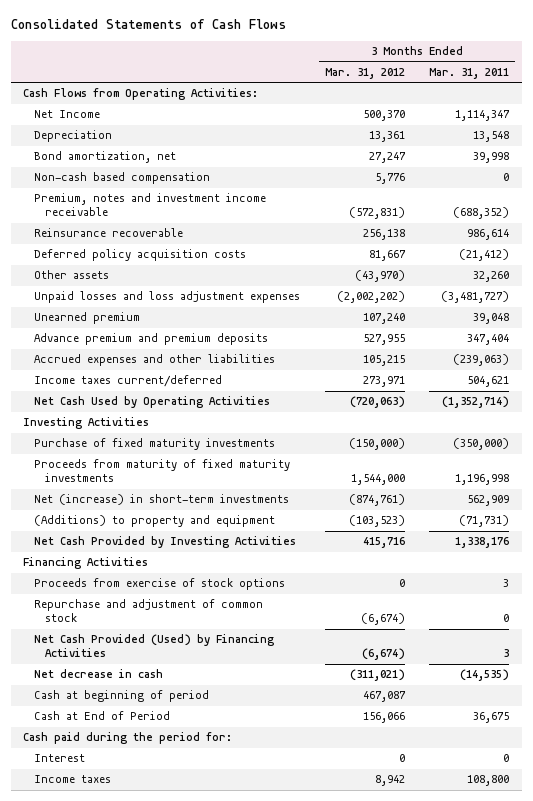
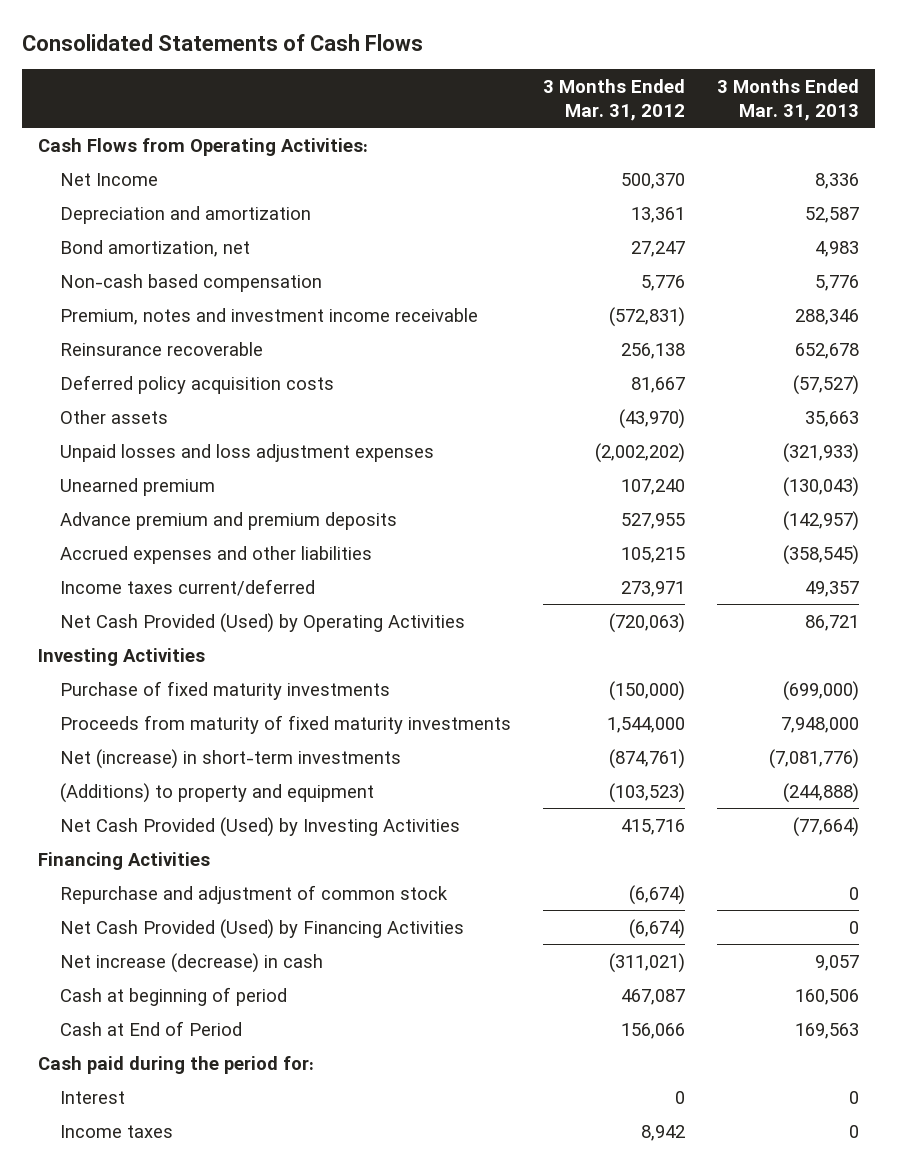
- | 3 Months Ended Mar. 31, 2012 | 3 Months Ended Mar. 31, 2011
+ | 3 Months Ended Mar. 31, 2012 | 3 Months Ended Mar. 31, 2013
- Depreciation | 13,361 | 13,548
+ Depreciation and amortization | 13,361 | 52,587
- Net Cash Used by Operating Activities | (720,063) | (1,352,714)
+ Net Cash Provided (Used) by Operating Activities | (720,063) | 86,721
- Net Cash Provided by Investing Activities | 415,716 | 1,338,176
+ Net Cash Provided (Used) by Investing Activities | 415,716 | (77,664)
- Proceeds from exercise of stock options | 0 | 3
- Net decrease in cash | (311,021) | (14,535)
+ Net increase (decrease) in cash | (311,021) | 9,057

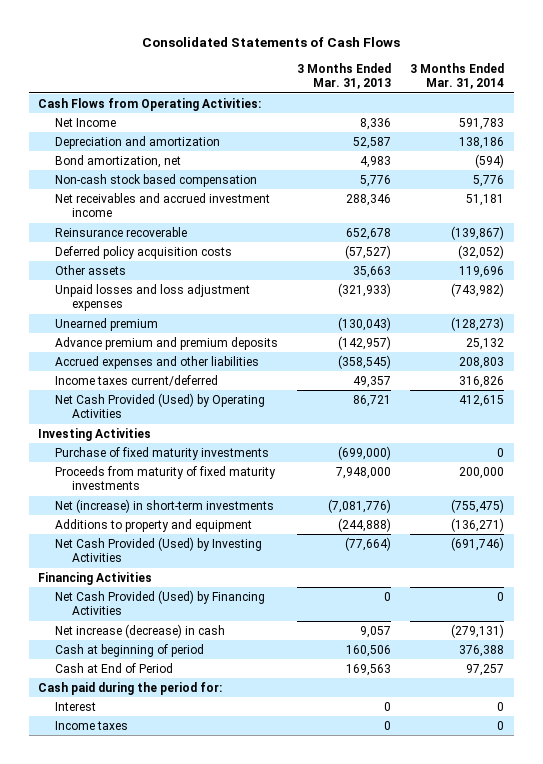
- | 3 Months Ended Mar. 31, 2012 | 3 Months Ended Mar. 31, 2013
+ | 3 Months Ended Mar. 31, 2013 | 3 Months Ended Mar. 31, 2014
- Non-cash based compensation | 5,776 | 5,776
- Premium, notes and investment income receivable | (572,831) | 288,346
+ Non-cash stock based compensation | 5,776 | 5,776
+ Net receivables and accrued investment income | 288,346 | 51,181
- (Additions) to property and equipment | (103,523) | (244,888)
+ Additions to property and equipment | (244,888) | (136,271)
- Repurchase and adjustment of common stock | (6,674) | 0

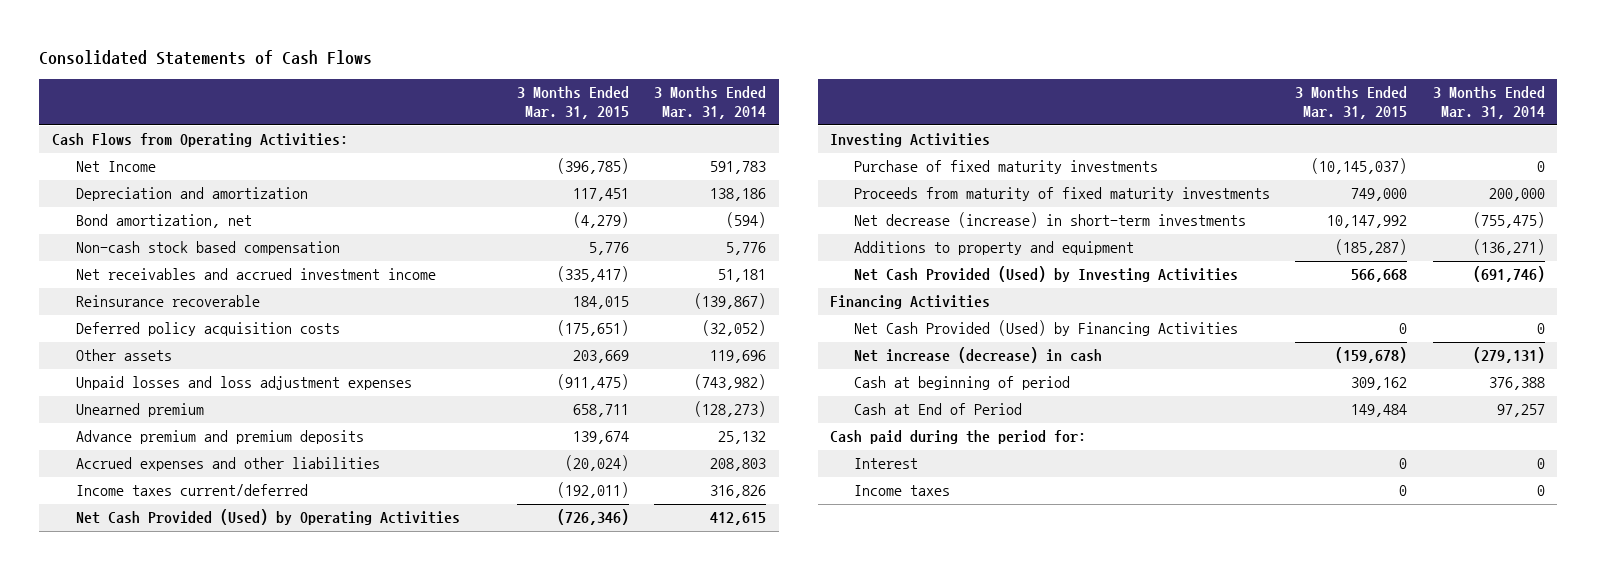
- | 3 Months Ended Mar. 31, 2013 | 3 Months Ended Mar. 31, 2014
+ | 3 Months Ended Mar. 31, 2015 | 3 Months Ended Mar. 31, 2014
- Net (increase) in short-term investments | (7,081,776) | (755,475)
+ Net decrease (increase) in short-term investments | 10,147,992 | (755,475)

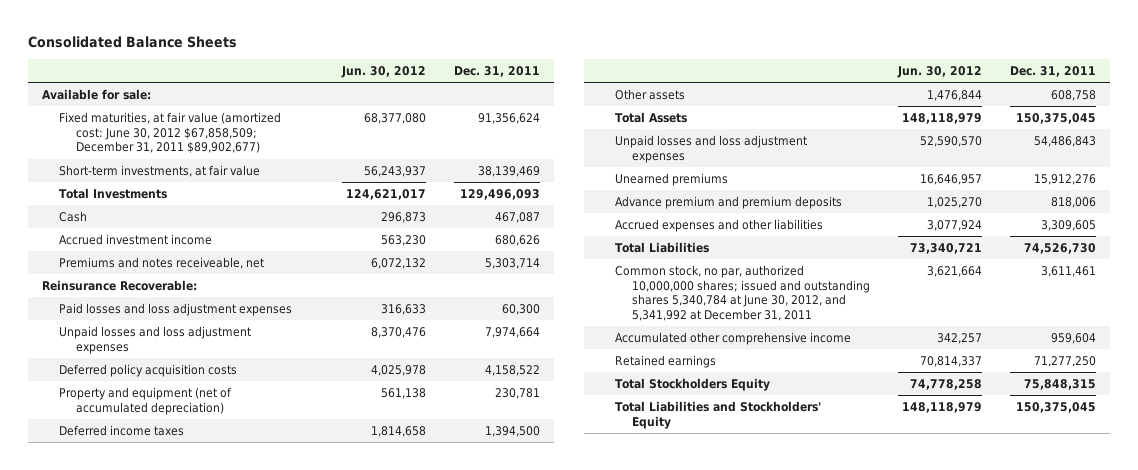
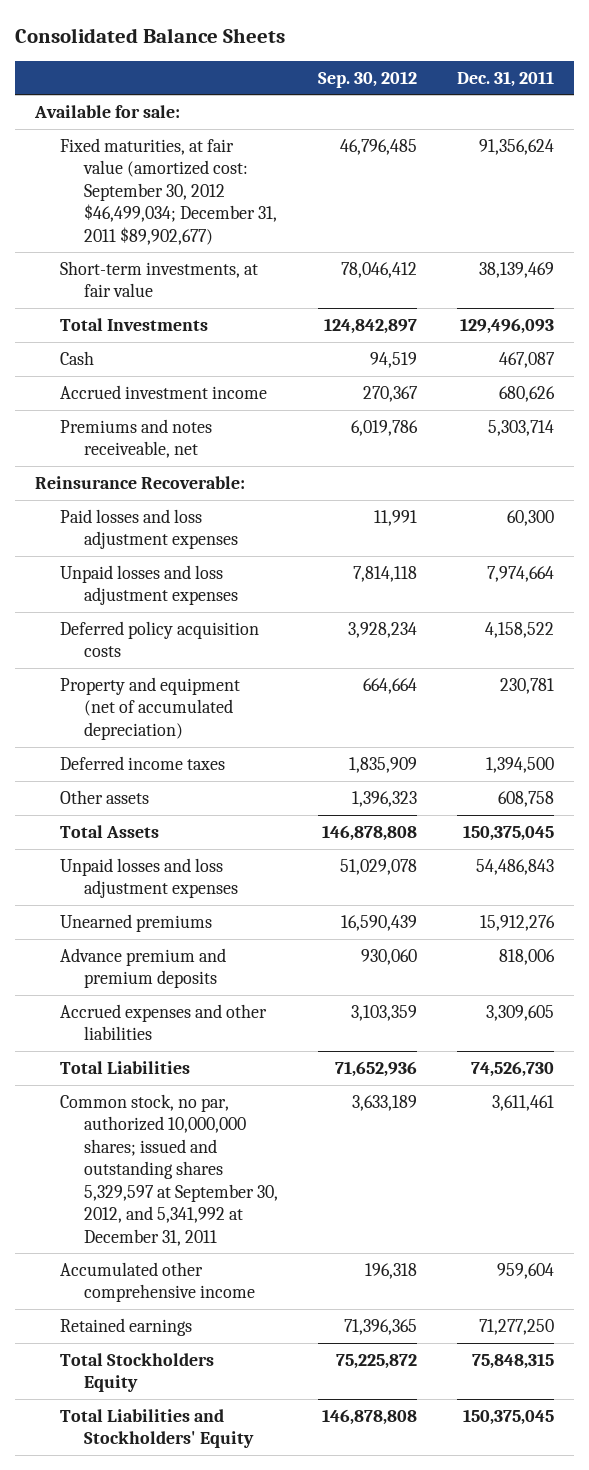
- | Jun. 30, 2012 | Dec. 31, 2011
+ | Sep. 30, 2012 | Dec. 31, 2011
- Fixed maturities, at fair value (amortized cost: June 30, 2012 $67,858,509; December 31, 2011 $89,902,677) | 68,377,080 | 91,356,624
+ Fixed maturities, at fair value (amortized cost: September 30, 2012 $46,499,034; December 31, 2011 $89,902,677) | 46,796,485 | 91,356,624
- Common stock, no par, authorized 10,000,000 shares; issued and outstanding shares 5,340,784 at June 30, 2012, and 5,341,992 at December 31, 2011 | 3,621,664 | 3,611,461
+ Common stock, no par, authorized 10,000,000 shares; issued and outstanding shares 5,329,597 at September 30, 2012, and 5,341,992 at December 31, 2011 | 3,633,189 | 3,611,461

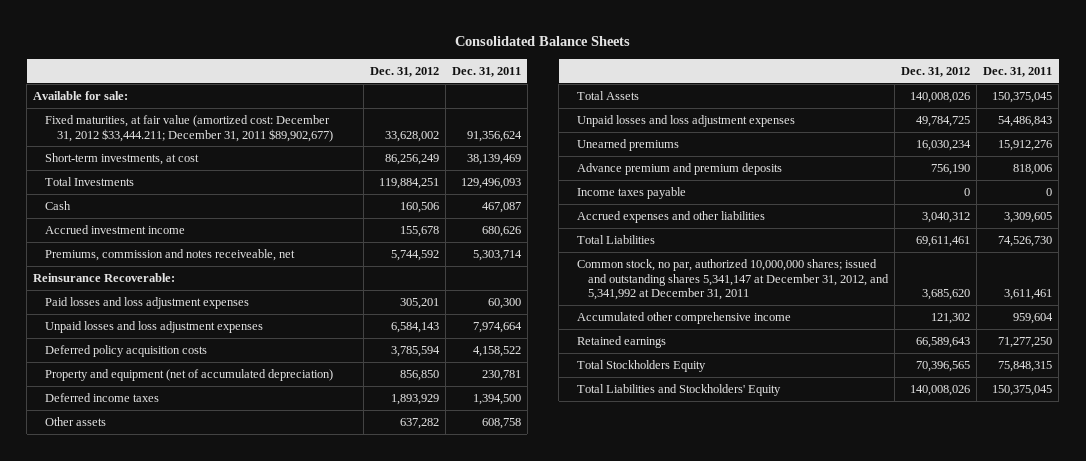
- | Sep. 30, 2012 | Dec. 31, 2011
+ | Dec. 31, 2012 | Dec. 31, 2011
- Fixed maturities, at fair value (amortized cost: September 30, 2012 $46,499,034; December 31, 2011 $89,902,677) | 46,796,485 | 91,356,624
- Short-term investments, at fair value | 78,046,412 | 38,139,469
+ Fixed maturities, at fair value (amortized cost: December 31, 2012 $33,444.211; December 31, 2011 $89,902,677) | 33,628,002 | 91,356,624
+ Short-term investments, at cost | 86,256,249 | 38,139,469
- Premiums and notes receiveable, net | 6,019,786 | 5,303,714
+ Premiums, commission and notes receiveable, net | 5,744,592 | 5,303,714
+ Income taxes payable | 0 | 0
- Common stock, no par, authorized 10,000,000 shares; issued and outstanding shares 5,329,597 at September 30, 2012, and 5,341,992 at December 31, 2011 | 3,633,189 | 3,611,461
+ Common stock, no par, authorized 10,000,000 shares; issued and outstanding shares 5,341,147 at December 31, 2012, and 5,341,992 at December 31, 2011 | 3,685,620 | 3,611,461

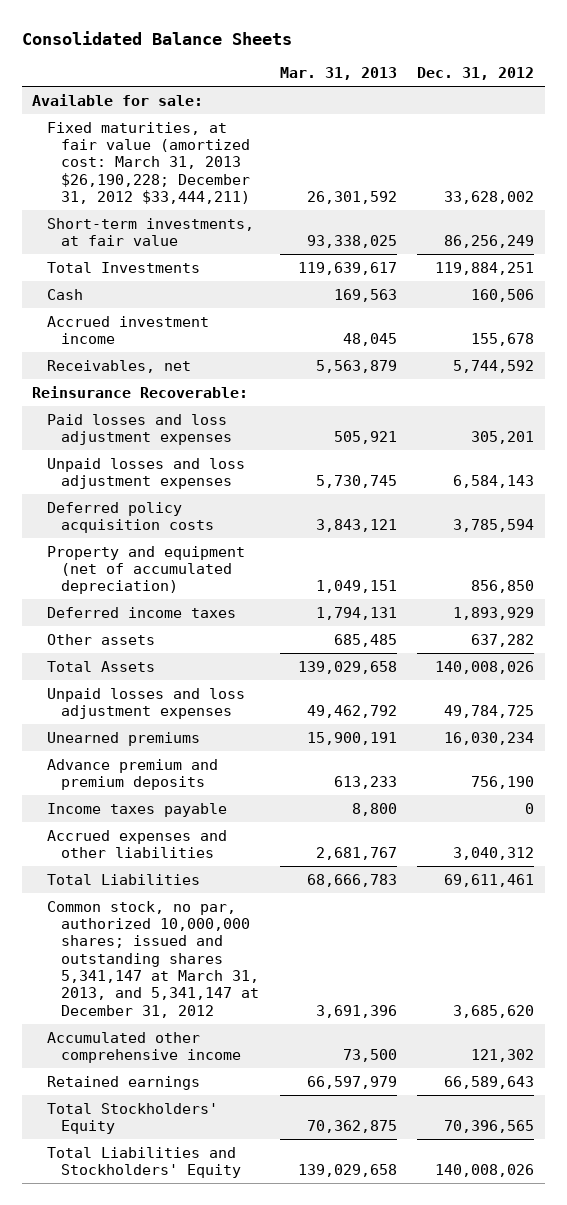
- | Dec. 31, 2012 | Dec. 31, 2011
+ | Mar. 31, 2013 | Dec. 31, 2012
- Fixed maturities, at fair value (amortized cost: December 31, 2012 $33,444.211; December 31, 2011 $89,902,677) | 33,628,002 | 91,356,624
- Short-term investments, at cost | 86,256,249 | 38,139,469
+ Fixed maturities, at fair value (amortized cost: March 31, 2013 $26,190,228; December 31, 2012 $33,444,211) | 26,301,592 | 33,628,002
+ Short-term investments, at fair value | 93,338,025 | 86,256,249
- Premiums, commission and notes receiveable, net | 5,744,592 | 5,303,714
+ Receivables, net | 5,563,879 | 5,744,592
- Common stock, no par, authorized 10,000,000 shares; issued and outstanding shares 5,341,147 at December 31, 2012, and 5,341,992 at December 31, 2011 | 3,685,620 | 3,611,461
+ Common stock, no par, authorized 10,000,000 shares; issued and outstanding shares 5,341,147 at March 31, 2013, and 5,341,147 at December 31, 2012 | 3,691,396 | 3,685,620
- Total Stockholders Equity | 70,396,565 | 75,848,315
+ Total Stockholders' Equity | 70,362,875 | 70,396,565

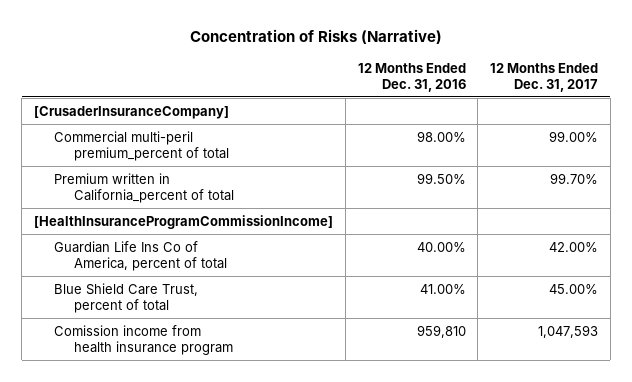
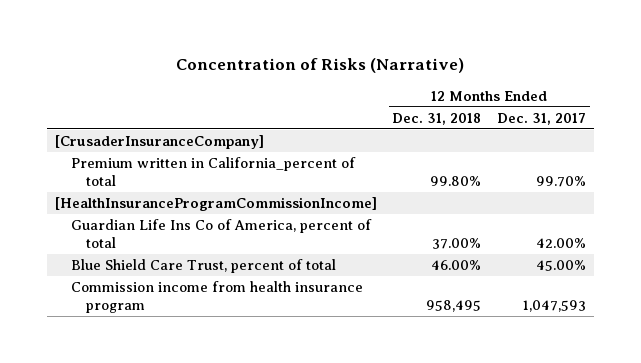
- | 12 Months Ended Dec. 31, 2016 | 12 Months Ended Dec. 31, 2017
+ | 12 Months Ended Dec. 31, 2018 | 12 Months Ended Dec. 31, 2017
- Commercial multi-peril premium_percent of total | 98.00% | 99.00%
- Comission income from health insurance program | 959,810 | 1,047,593
+ Commission income from health insurance program | 958,495 | 1,047,593

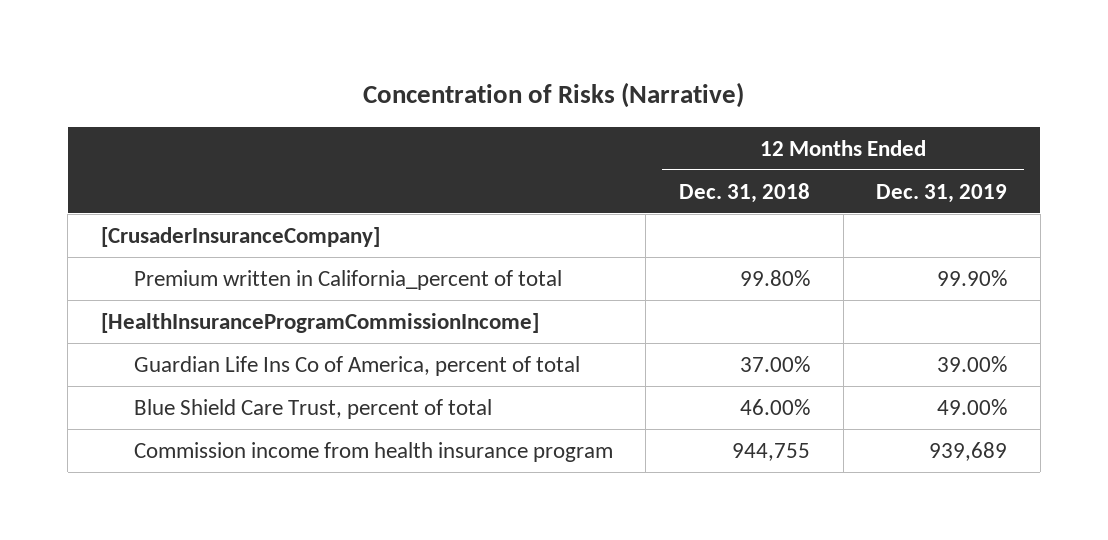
- | 12 Months Ended Dec. 31, 2018 | 12 Months Ended Dec. 31, 2017
+ | 12 Months Ended Dec. 31, 2018 | 12 Months Ended Dec. 31, 2019
- Commission income from health insurance program | 958,495 | 1,047,593
+ Commission income from health insurance program | 944,755 | 939,689

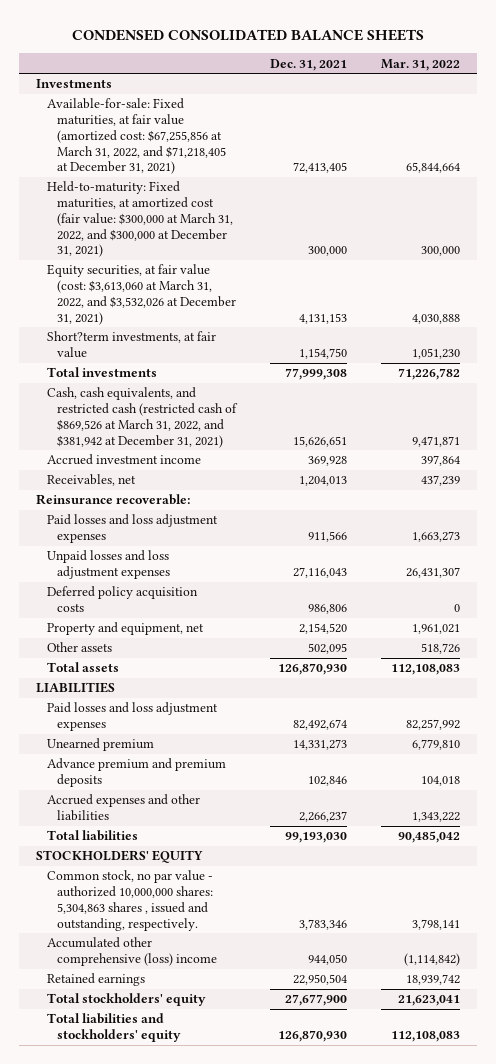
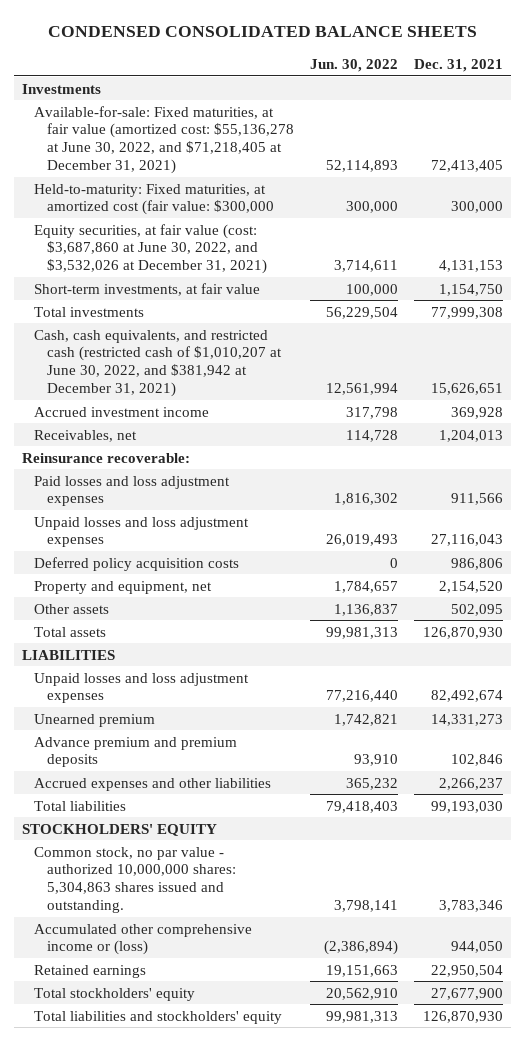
- | Dec. 31, 2021 | Mar. 31, 2022
+ | Jun. 30, 2022 | Dec. 31, 2021
- Available-for-sale: Fixed maturities, at fair value (amortized cost: $67,255,856 at March 31, 2022, and $71,218,405 at December 31, 2021) | 72,413,405 | 65,844,664
- Held-to-maturity: Fixed maturities, at amortized cost (fair value: $300,000 at March 31, 2022, and $300,000 at December 31, 2021) | 300,000 | 300,000
- Equity securities, at fair value (cost: $3,613,060 at March 31, 2022, and $3,532,026 at December 31, 2021) | 4,131,153 | 4,030,888
- Short?term investments, at fair value | 1,154,750 | 1,051,230
+ Available-for-sale: Fixed maturities, at fair value (amortized cost: $55,136,278 at June 30, 2022, and $71,218,405 at December 31, 2021) | 52,114,893 | 72,413,405
+ Held-to-maturity: Fixed maturities, at amortized cost (fair value: $300,000 | 300,000 | 300,000
+ Equity securities, at fair value (cost: $3,687,860 at June 30, 2022, and $3,532,026 at December 31, 2021) | 3,714,611 | 4,131,153
+ Short-term investments, at fair value | 100,000 | 1,154,750
- Cash, cash equivalents, and restricted cash (restricted cash of $869,526 at March 31, 2022, and $381,942 at December 31, 2021) | 15,626,651 | 9,471,871
+ Cash, cash equivalents, and restricted cash (restricted cash of $1,010,207 at June 30, 2022, and $381,942 at December 31, 2021) | 12,561,994 | 15,626,651
- Paid losses and loss adjustment expenses | 82,492,674 | 82,257,992
+ Unpaid losses and loss adjustment expenses | 77,216,440 | 82,492,674
- Common stock, no par value - authorized 10,000,000 shares: 5,304,863 shares , issued and outstanding, respectively. | 3,783,346 | 3,798,141
- Accumulated other comprehensive (loss) income | 944,050 | (1,114,842)
+ Common stock, no par value - authorized 10,000,000 shares: 5,304,863 shares issued and outstanding. | 3,798,141 | 3,783,346
+ Accumulated other comprehensive income or (loss) | (2,386,894) | 944,050

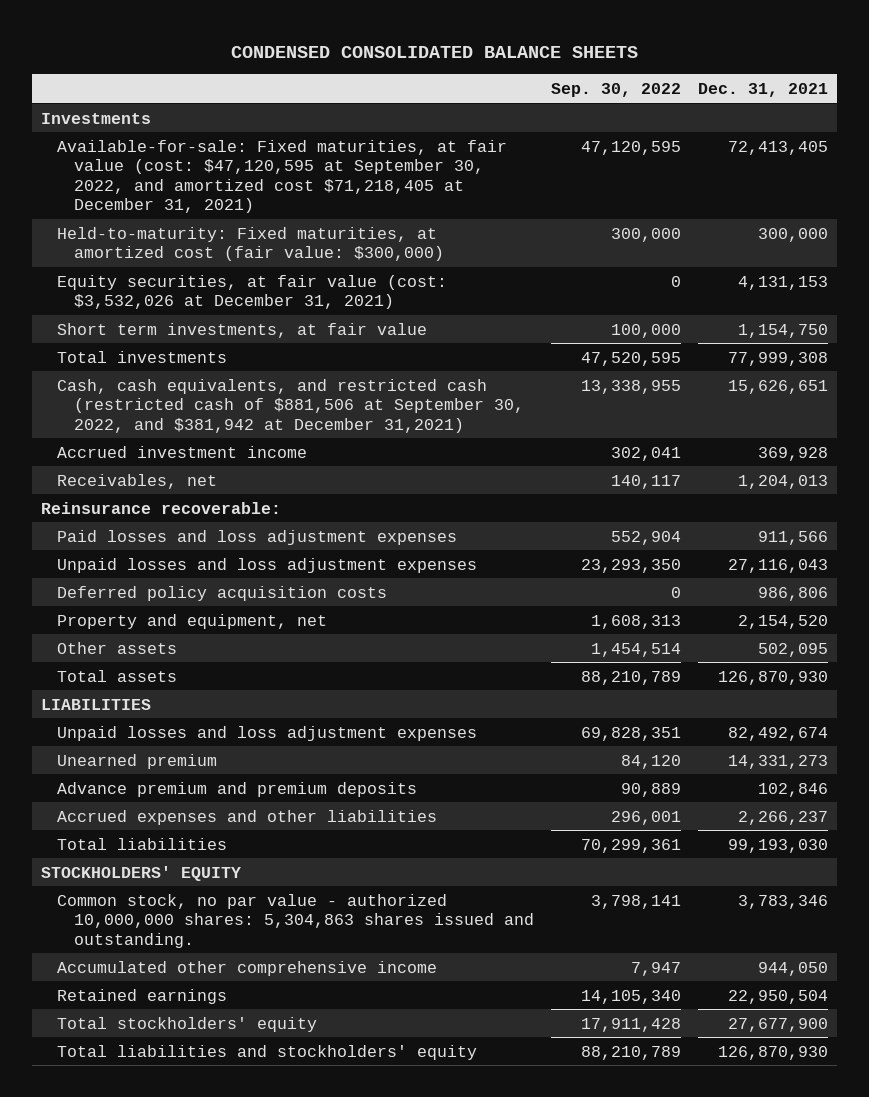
- | Jun. 30, 2022 | Dec. 31, 2021
+ | Sep. 30, 2022 | Dec. 31, 2021
- Available-for-sale: Fixed maturities, at fair value (amortized cost: $55,136,278 at June 30, 2022, and $71,218,405 at December 31, 2021) | 52,114,893 | 72,413,405
- Held-to-maturity: Fixed maturities, at amortized cost (fair value: $300,000 | 300,000 | 300,000
- Equity securities, at fair value (cost: $3,687,860 at June 30, 2022, and $3,532,026 at December 31, 2021) | 3,714,611 | 4,131,153
- Short-term investments, at fair value | 100,000 | 1,154,750
+ Available-for-sale: Fixed maturities, at fair value (cost: $47,120,595 at September 30, 2022, and amortized cost $71,218,405 at December 31, 2021) | 47,120,595 | 72,413,405
+ Held-to-maturity: Fixed maturities, at amortized cost (fair value: $300,000) | 300,000 | 300,000
+ Equity securities, at fair value (cost: $3,532,026 at December 31, 2021) | 0 | 4,131,153
+ Short term investments, at fair value | 100,000 | 1,154,750
- Cash, cash equivalents, and restricted cash (restricted cash of $1,010,207 at June 30, 2022, and $381,942 at December 31, 2021) | 12,561,994 | 15,626,651
+ Cash, cash equivalents, and restricted cash (restricted cash of $881,506 at September 30, 2022, and $381,942 at December 31,2021) | 13,338,955 | 15,626,651
- Accumulated other comprehensive income or (loss) | (2,386,894) | 944,050
+ Accumulated other comprehensive income | 7,947 | 944,050

